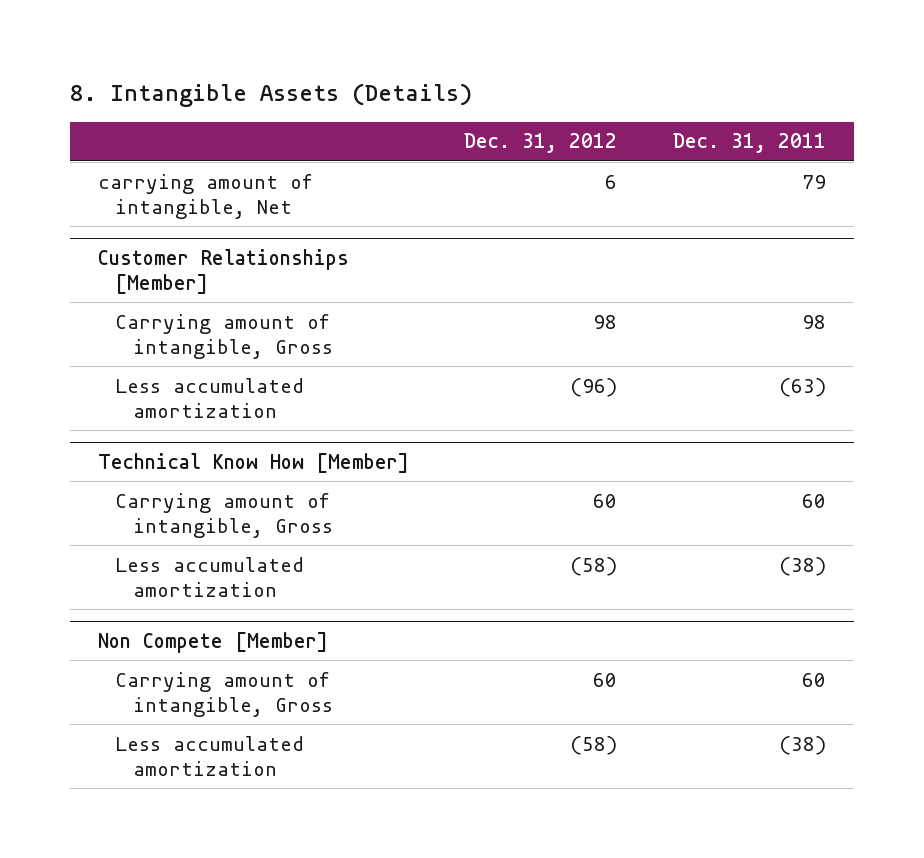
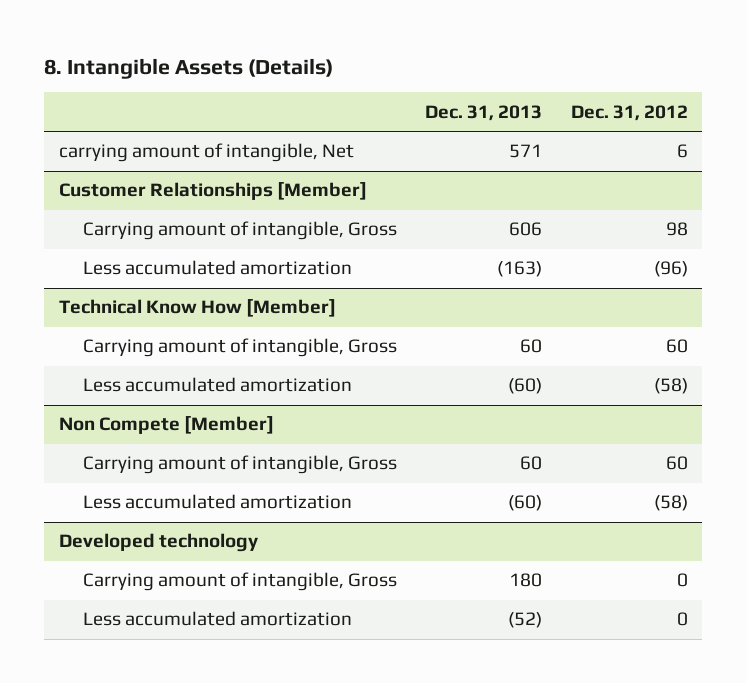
- | Dec. 31, 2012 | Dec. 31, 2011
+ | Dec. 31, 2013 | Dec. 31, 2012
+ Developed technology
+ Carrying amount of intangible, Gross | 180 | 0
+ Less accumulated amortization | (52) | 0

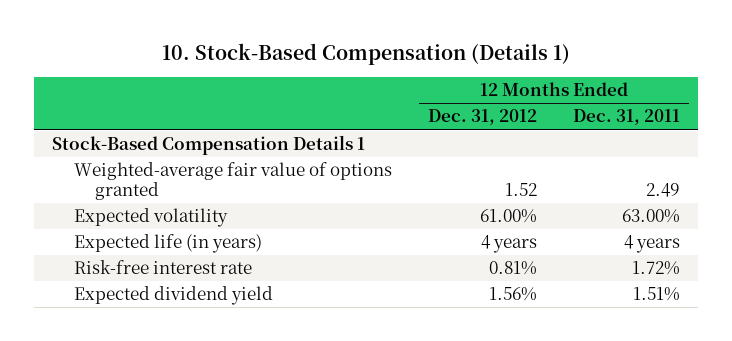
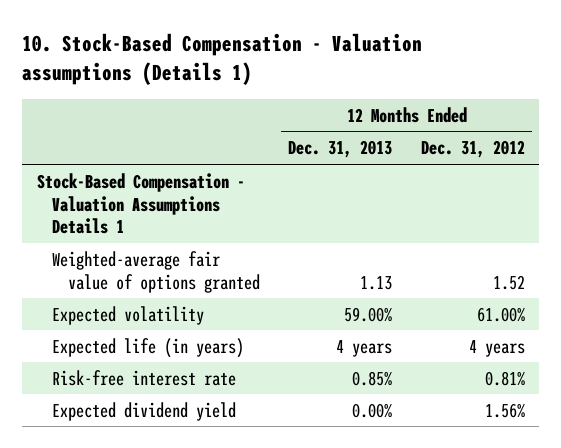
- 10. Stock-Based Compensation (Details 1)
+ 10. Stock-Based Compensation - Valuation assumptions (Details 1)
- | 12 Months Ended Dec. 31, 2012 | 12 Months Ended Dec. 31, 2011
+ | 12 Months Ended Dec. 31, 2013 | 12 Months Ended Dec. 31, 2012
- Stock-Based Compensation Details 1
+ Stock-Based Compensation - Valuation Assumptions Details 1

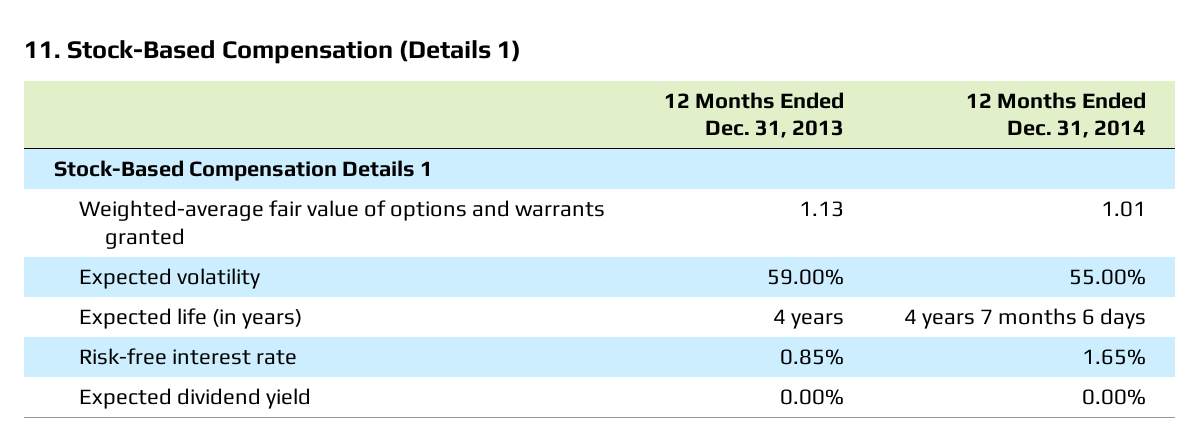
- 10. Stock-Based Compensation - Valuation assumptions (Details 1)
+ 11. Stock-Based Compensation (Details 1)
- | 12 Months Ended Dec. 31, 2013 | 12 Months Ended Dec. 31, 2012
+ | 12 Months Ended Dec. 31, 2013 | 12 Months Ended Dec. 31, 2014
- Stock-Based Compensation - Valuation Assumptions Details 1
- Weighted-average fair value of options granted | 1.13 | 1.52
+ Stock-Based Compensation Details 1
+ Weighted-average fair value of options and warrants granted | 1.13 | 1.01

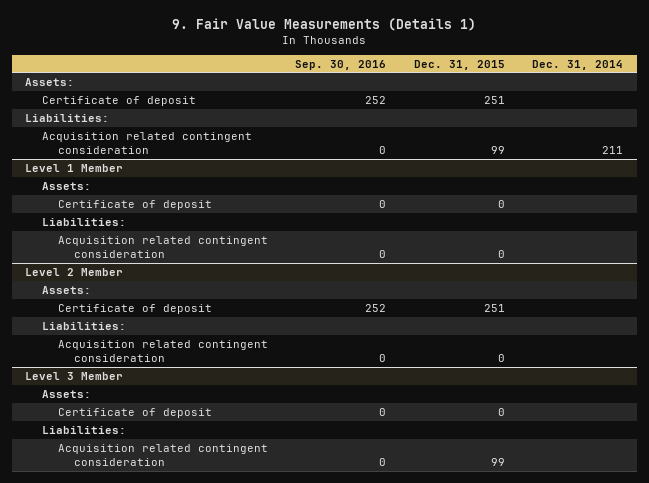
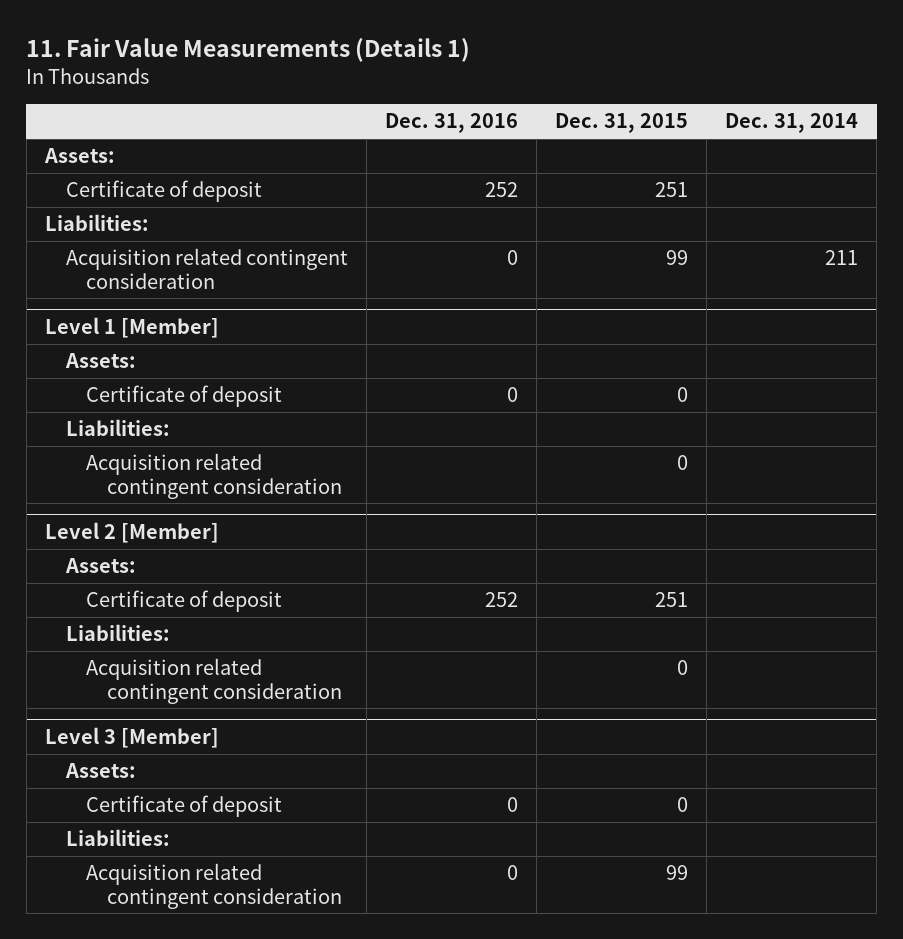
- 9. Fair Value Measurements (Details 1)
+ 11. Fair Value Measurements (Details 1)
- | Sep. 30, 2016 | Dec. 31, 2015 | Dec. 31, 2014
+ | Dec. 31, 2016 | Dec. 31, 2015 | Dec. 31, 2014
- Level 1 Member
+ Level 1 [Member]
- Level 2 Member
+ Level 2 [Member]
- Level 3 Member
+ Level 3 [Member]

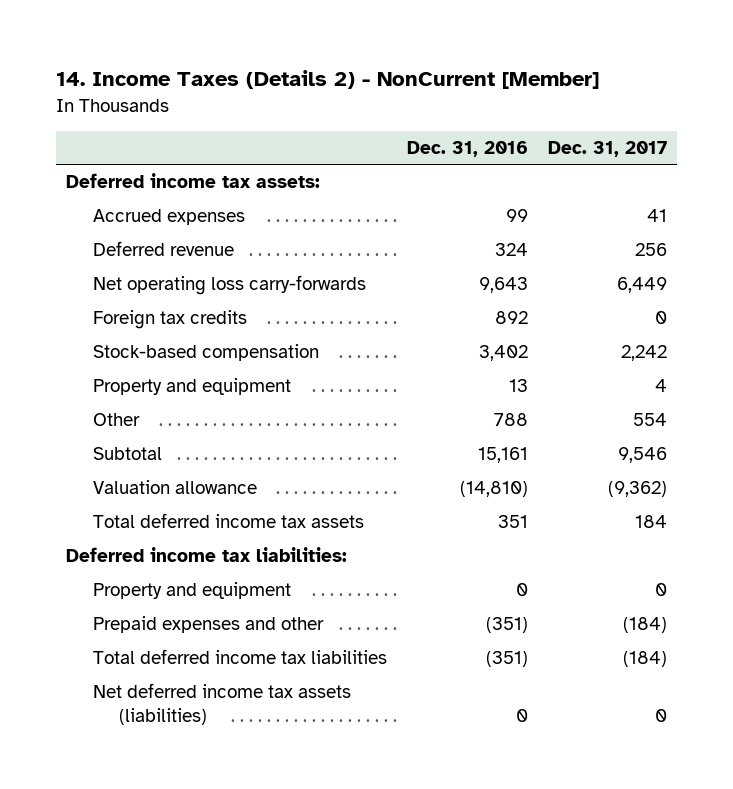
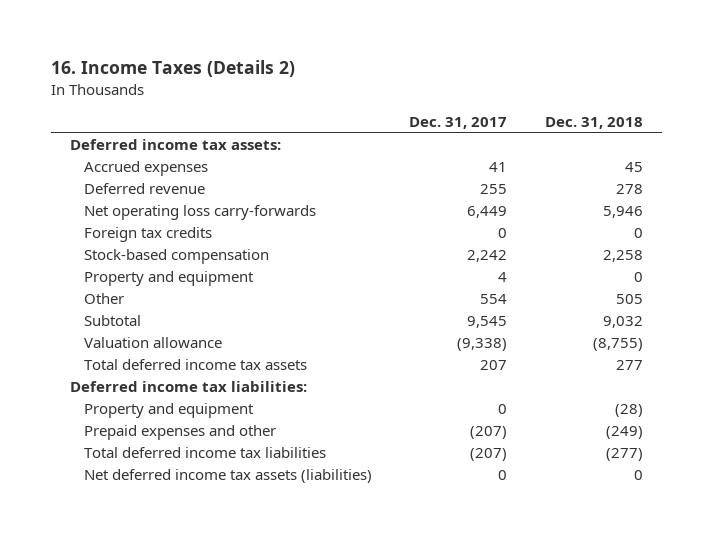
- 14. Income Taxes (Details 2) - NonCurrent [Member]
+ 16. Income Taxes (Details 2)
- | Dec. 31, 2016 | Dec. 31, 2017
+ | Dec. 31, 2017 | Dec. 31, 2018
- Deferred revenue | 324 | 256
+ Deferred revenue | 255 | 278
- Subtotal | 15,161 | 9,546
- Valuation allowance | (14,810) | (9,362)
- Total deferred income tax assets | 351 | 184
+ Subtotal | 9,545 | 9,032
+ Valuation allowance | (9,338) | (8,755)
+ Total deferred income tax assets | 207 | 277
- Prepaid expenses and other | (351) | (184)
- Total deferred income tax liabilities | (351) | (184)
+ Prepaid expenses and other | (207) | (249)
+ Total deferred income tax liabilities | (207) | (277)

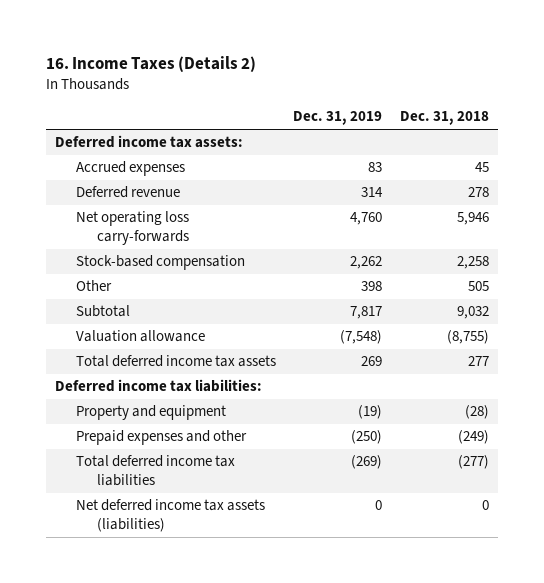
- | Dec. 31, 2017 | Dec. 31, 2018
+ | Dec. 31, 2019 | Dec. 31, 2018
- Foreign tax credits | 0 | 0
- Property and equipment | 4 | 0

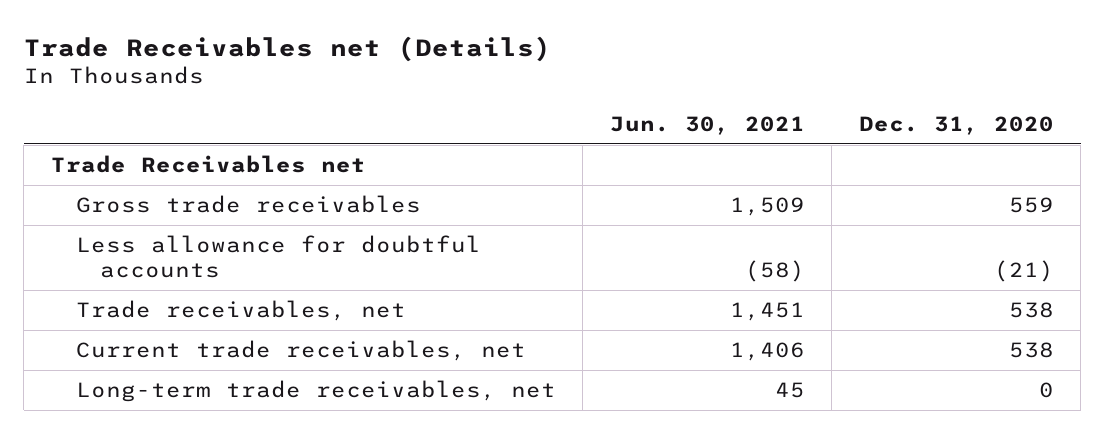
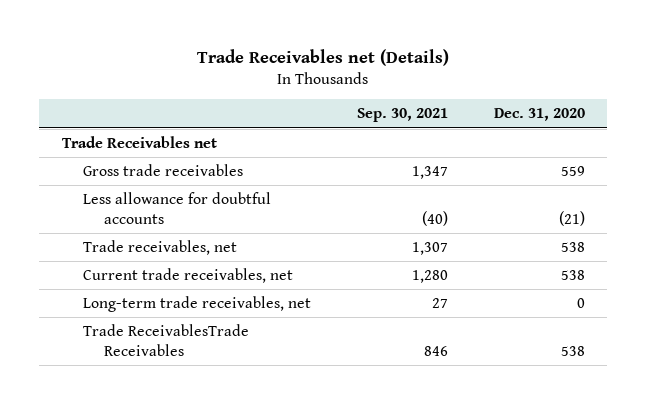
- | Jun. 30, 2021 | Dec. 31, 2020
+ | Sep. 30, 2021 | Dec. 31, 2020
+ Trade ReceivablesTrade Receivables | 846 | 538

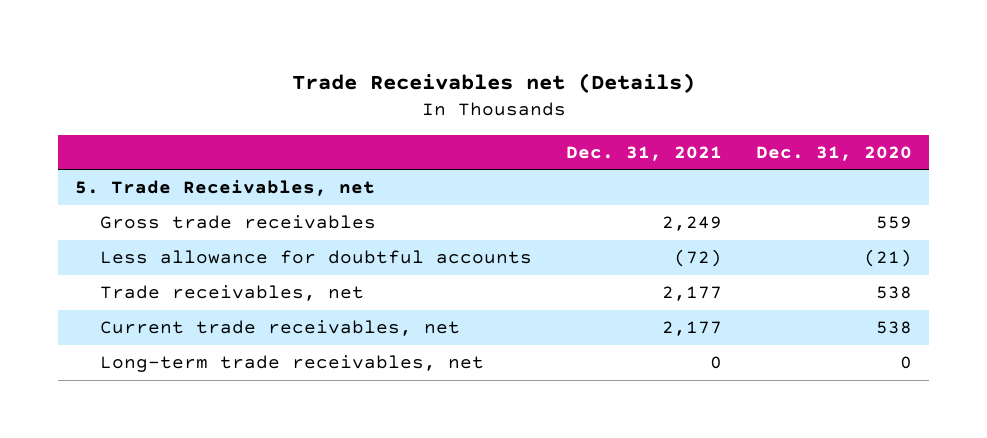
- | Sep. 30, 2021 | Dec. 31, 2020
+ | Dec. 31, 2021 | Dec. 31, 2020
- Trade Receivables net
+ 5. Trade Receivables, net
- Trade ReceivablesTrade Receivables | 846 | 538

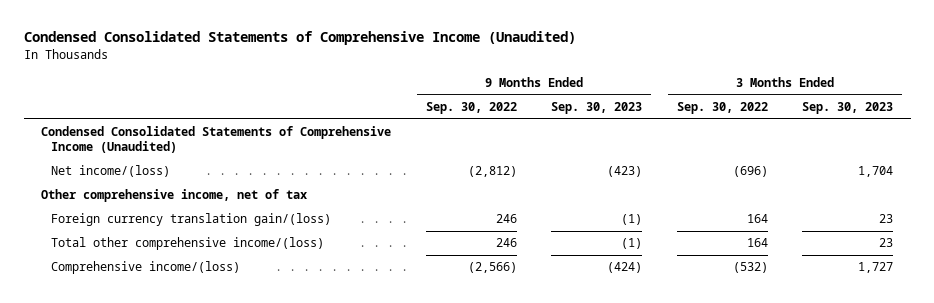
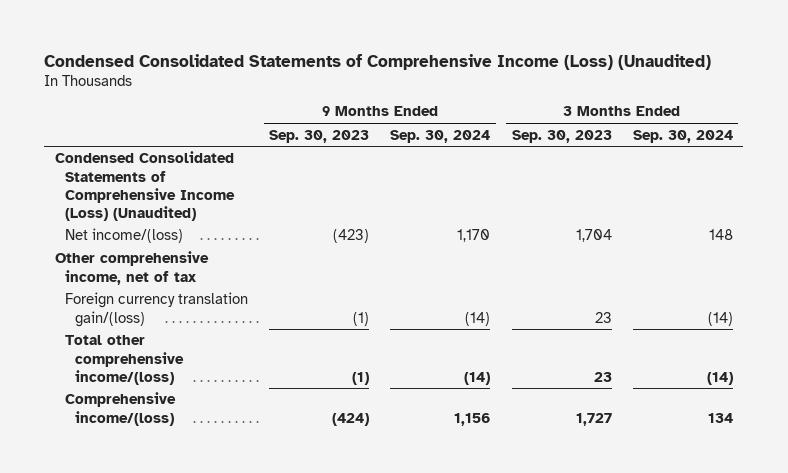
- Condensed Consolidated Statements of Comprehensive Income (Unaudited)
+ Condensed Consolidated Statements of Comprehensive Income (Loss) (Unaudited)
- | 9 Months Ended Sep. 30, 2022 | 9 Months Ended Sep. 30, 2023 | 3 Months Ended Sep. 30, 2022 | 3 Months Ended Sep. 30, 2023
+ | 9 Months Ended Sep. 30, 2023 | 9 Months Ended Sep. 30, 2024 | 3 Months Ended Sep. 30, 2023 | 3 Months Ended Sep. 30, 2024
- Condensed Consolidated Statements of Comprehensive Income (Unaudited)
+ Condensed Consolidated Statements of Comprehensive Income (Loss) (Unaudited)

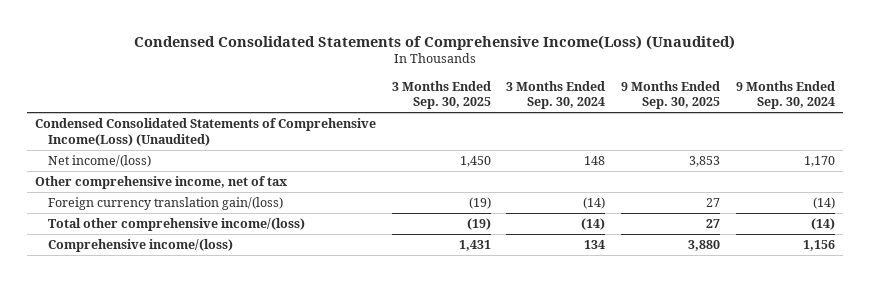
- Condensed Consolidated Statements of Comprehensive Income (Loss) (Unaudited)
+ Condensed Consolidated Statements of Comprehensive Income(Loss) (Unaudited)
- | 9 Months Ended Sep. 30, 2023 | 9 Months Ended Sep. 30, 2024 | 3 Months Ended Sep. 30, 2023 | 3 Months Ended Sep. 30, 2024
+ | 3 Months Ended Sep. 30, 2025 | 3 Months Ended Sep. 30, 2024 | 9 Months Ended Sep. 30, 2025 | 9 Months Ended Sep. 30, 2024
- Condensed Consolidated Statements of Comprehensive Income (Loss) (Unaudited)
+ Condensed Consolidated Statements of Comprehensive Income(Loss) (Unaudited)

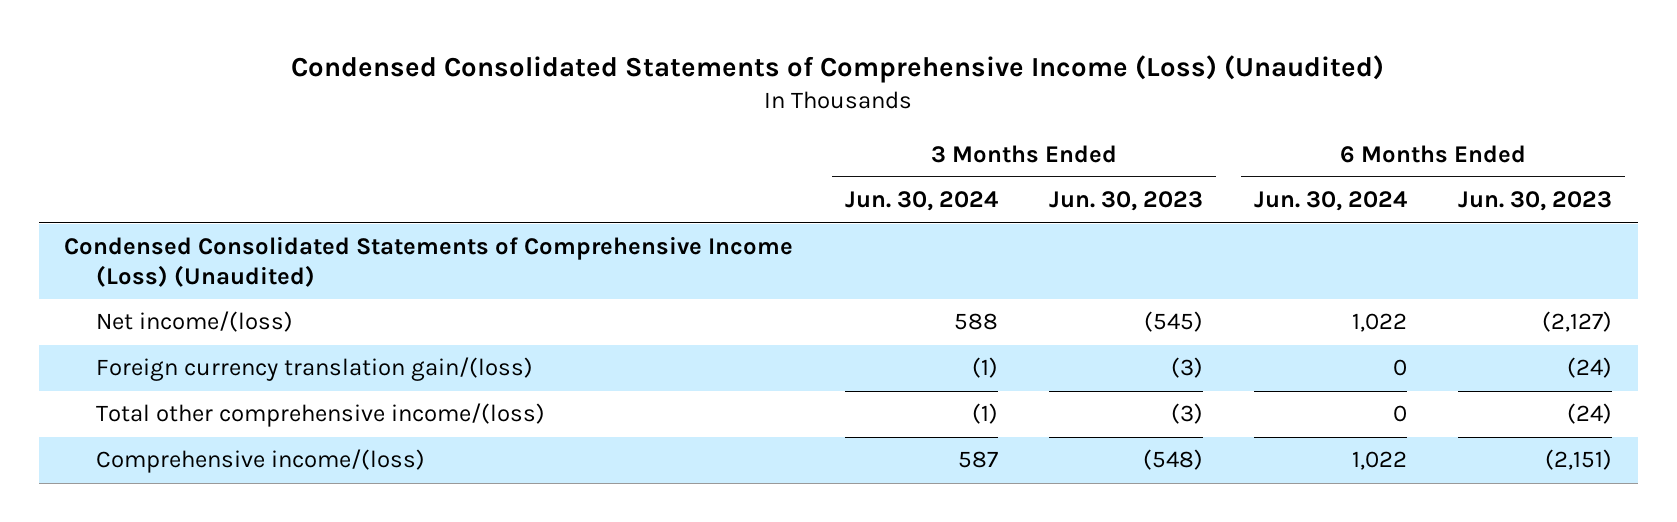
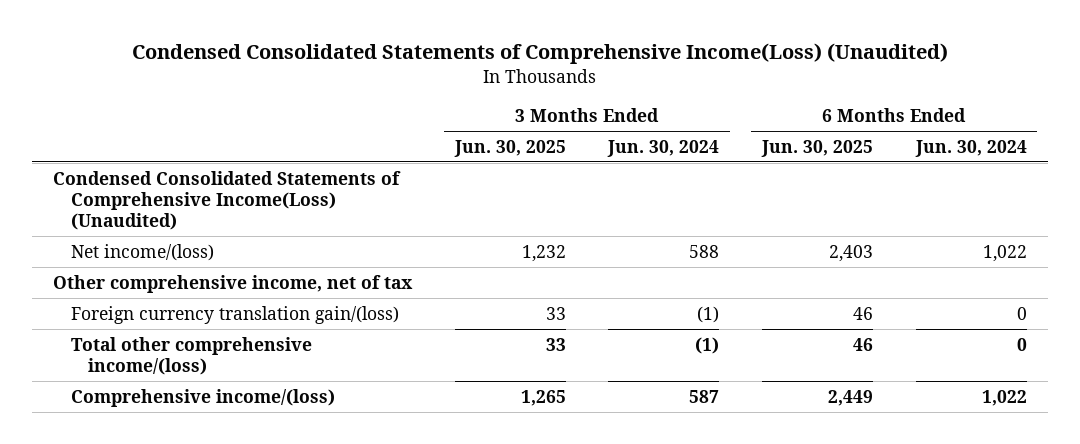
- Condensed Consolidated Statements of Comprehensive Income (Loss) (Unaudited)
+ Condensed Consolidated Statements of Comprehensive Income(Loss) (Unaudited)
- | 3 Months Ended Jun. 30, 2024 | 3 Months Ended Jun. 30, 2023 | 6 Months Ended Jun. 30, 2024 | 6 Months Ended Jun. 30, 2023
+ | 3 Months Ended Jun. 30, 2025 | 3 Months Ended Jun. 30, 2024 | 6 Months Ended Jun. 30, 2025 | 6 Months Ended Jun. 30, 2024
- Condensed Consolidated Statements of Comprehensive Income (Loss) (Unaudited)
+ Condensed Consolidated Statements of Comprehensive Income(Loss) (Unaudited)
+ Other comprehensive income, net of tax

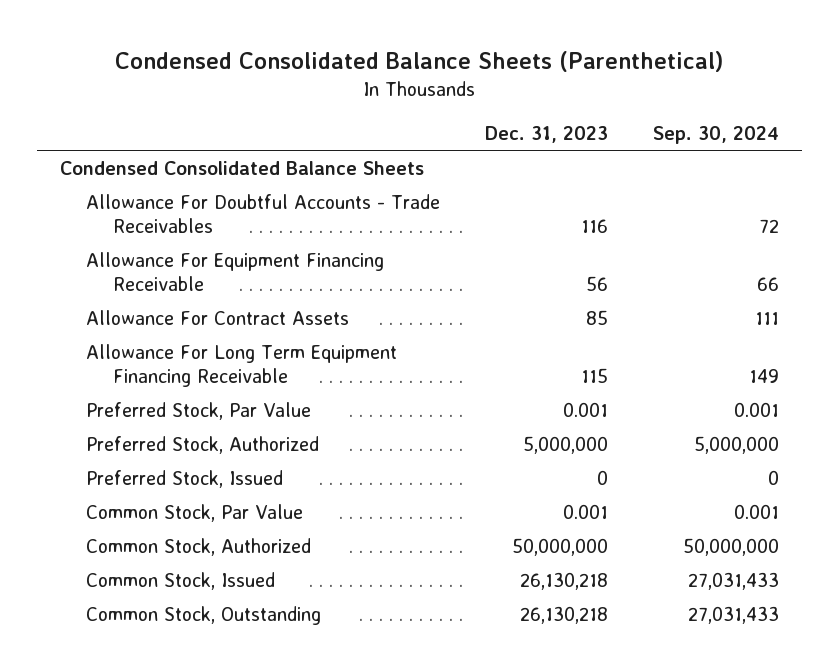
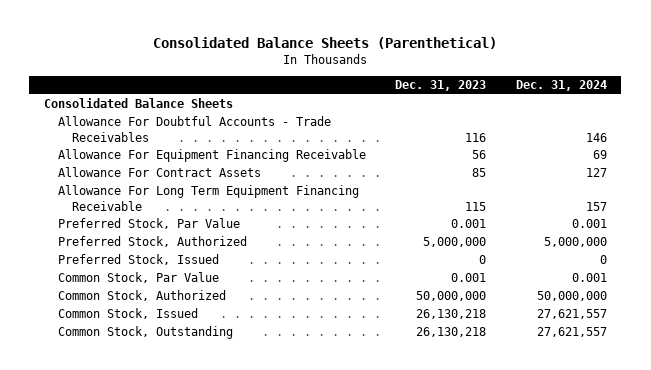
- Condensed Consolidated Balance Sheets (Parenthetical)
+ Consolidated Balance Sheets (Parenthetical)
- | Dec. 31, 2023 | Sep. 30, 2024
+ | Dec. 31, 2023 | Dec. 31, 2024
- Condensed Consolidated Balance Sheets
+ Consolidated Balance Sheets

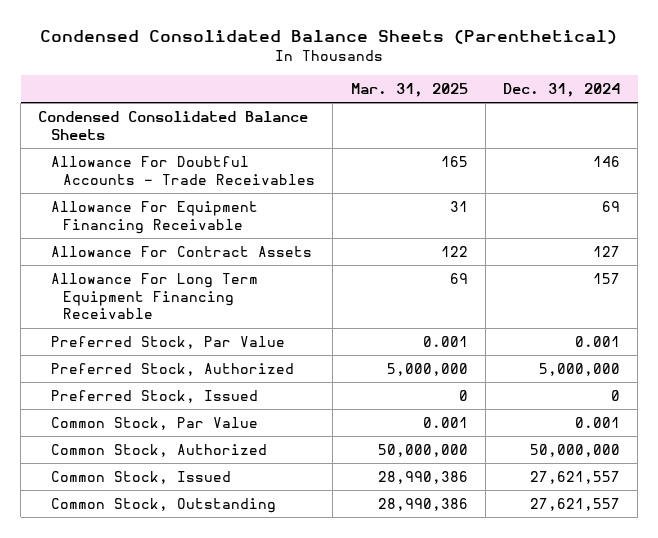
- Consolidated Balance Sheets (Parenthetical)
+ Condensed Consolidated Balance Sheets (Parenthetical)
- | Dec. 31, 2023 | Dec. 31, 2024
+ | Mar. 31, 2025 | Dec. 31, 2024
- Consolidated Balance Sheets
+ Condensed Consolidated Balance Sheets

